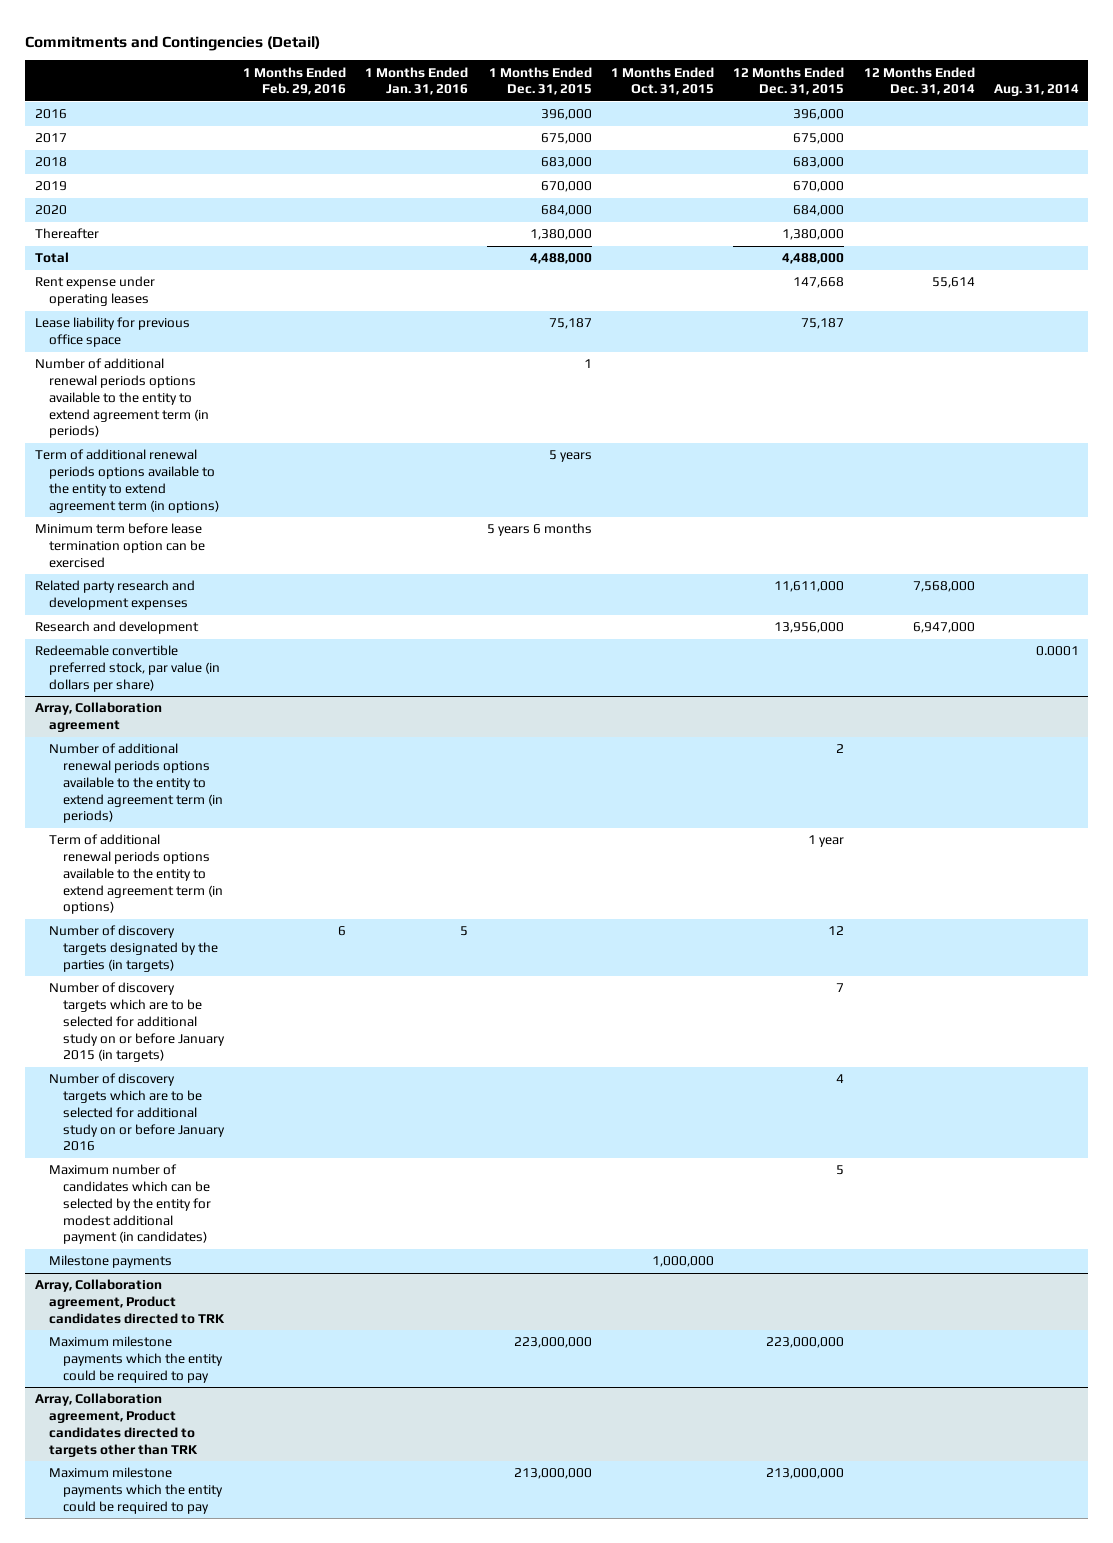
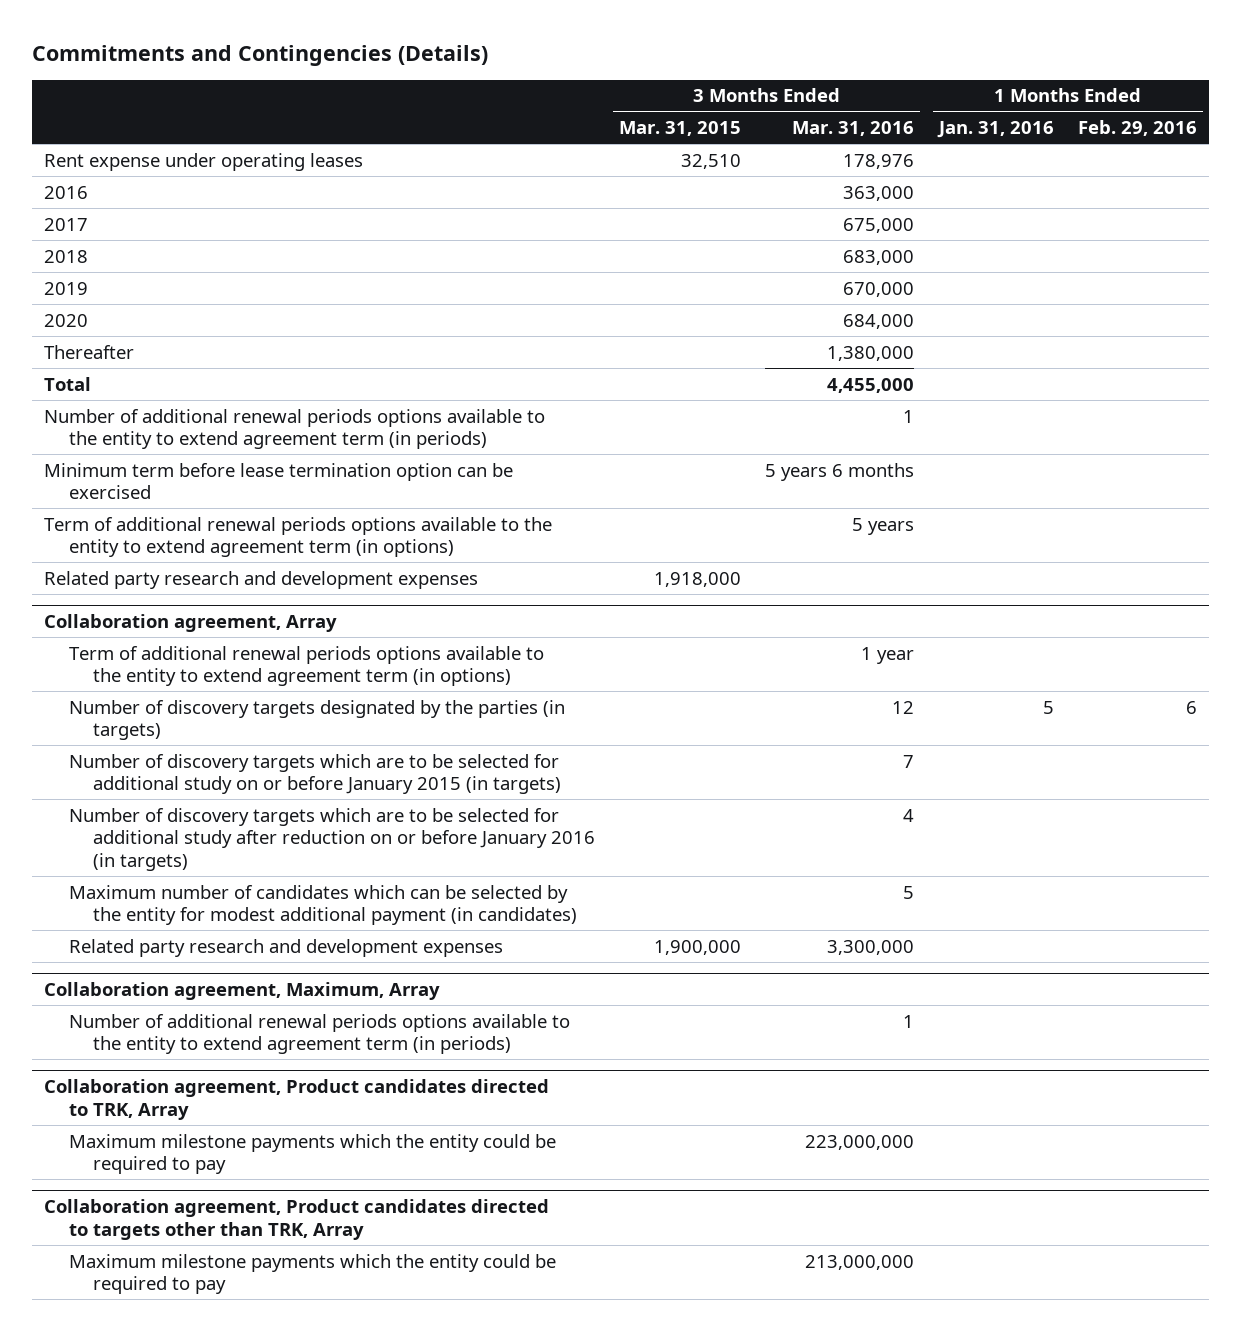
- Commitments and Contingencies (Detail)
+ Commitments and Contingencies (Details)
- | 1 Months Ended Feb. 29, 2016 | 1 Months Ended Jan. 31, 2016 | 1 Months Ended Dec. 31, 2015 | 1 Months Ended Oct. 31, 2015 | 12 Months Ended Dec. 31, 2015 | 12 Months Ended Dec. 31, 2014 | Aug. 31, 2014
+ | 3 Months Ended Mar. 31, 2015 | 3 Months Ended Mar. 31, 2016 | 1 Months Ended Jan. 31, 2016 | 1 Months Ended Feb. 29, 2016
moved up: Rent expense under operating leases | 32,510 | 178,976 | |
- Lease liability for previous office space | | | 75,187 | | 75,187 | |
moved down: Term of additional renewal periods options available to the entity to extend agreement term (in options) | | 5 years | |
- Research and development | | | | | 13,956,000 | 6,947,000 |
- Redeemable convertible preferred stock, par value (in dollars per share) | | | | | | | 0.0001
- Array, Collaboration agreement
- Number of additional renewal periods options available to the entity to extend agreement term (in periods) | | | | | 2 | |
+ Collaboration agreement, Array
- Number of discovery targets which are to be selected for additional study on or before January 2016 | | | | | 4 | |
+ Number of discovery targets which are to be selected for additional study after reduction on or before January 2016 (in targets) | | 4 | |
- Milestone payments | | | | 1,000,000 | | |
- Array, Collaboration agreement, Product candidates directed to TRK
+ Related party research and development expenses | 1,900,000 | 3,300,000 | |
+ Collaboration agreement, Maximum, Array
+ Number of additional renewal periods options available to the entity to extend agreement term (in periods) | | 1 | |
+ Collaboration agreement, Product candidates directed to TRK, Array
- Array, Collaboration agreement, Product candidates directed to targets other than TRK
+ Collaboration agreement, Product candidates directed to targets other than TRK, Array

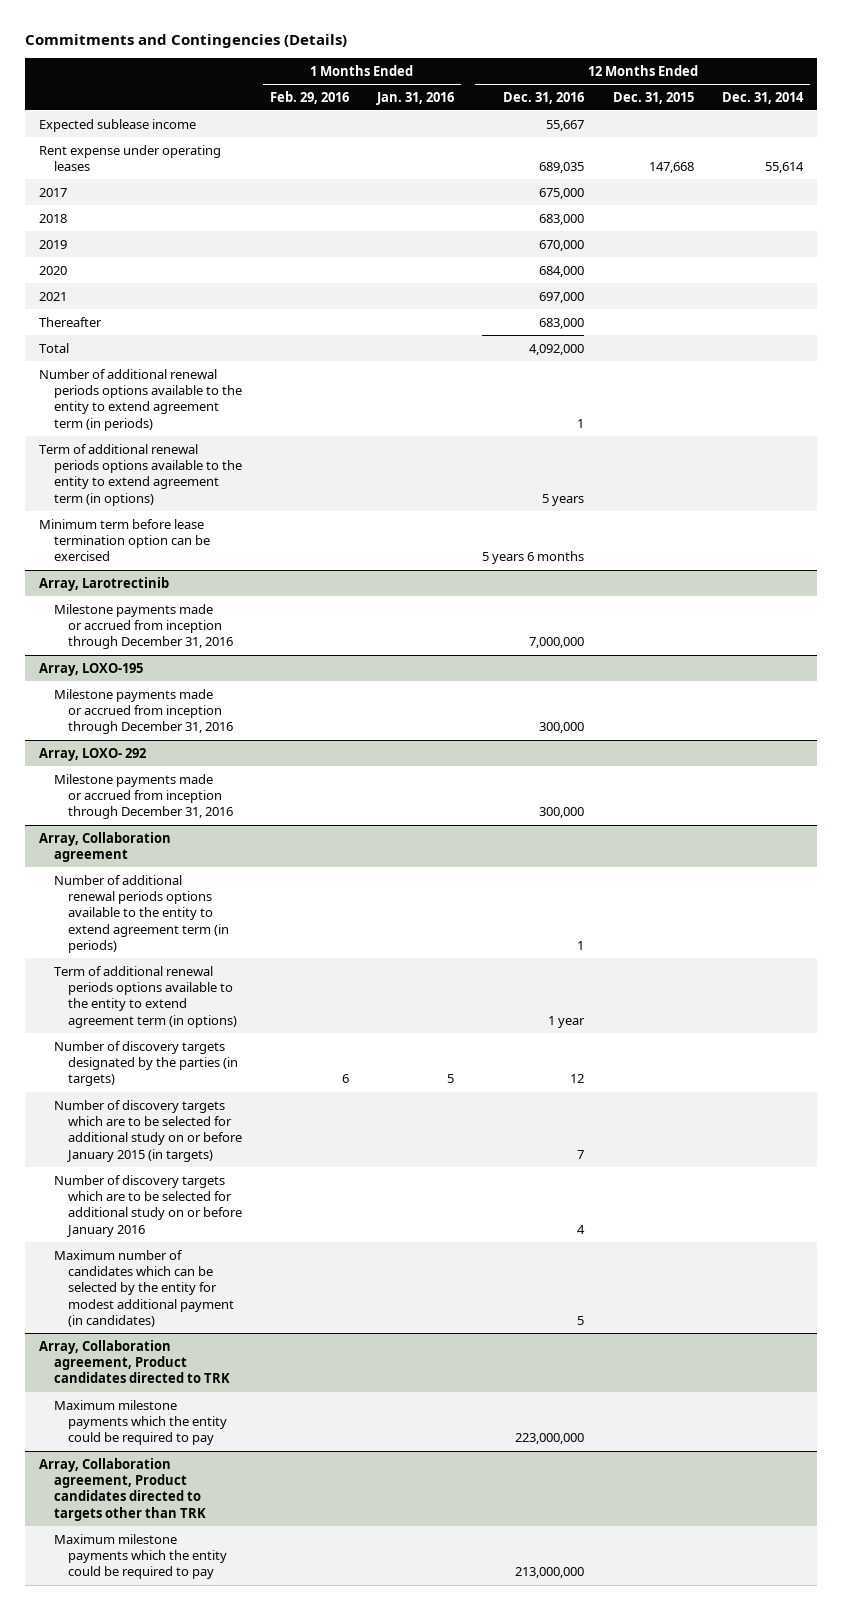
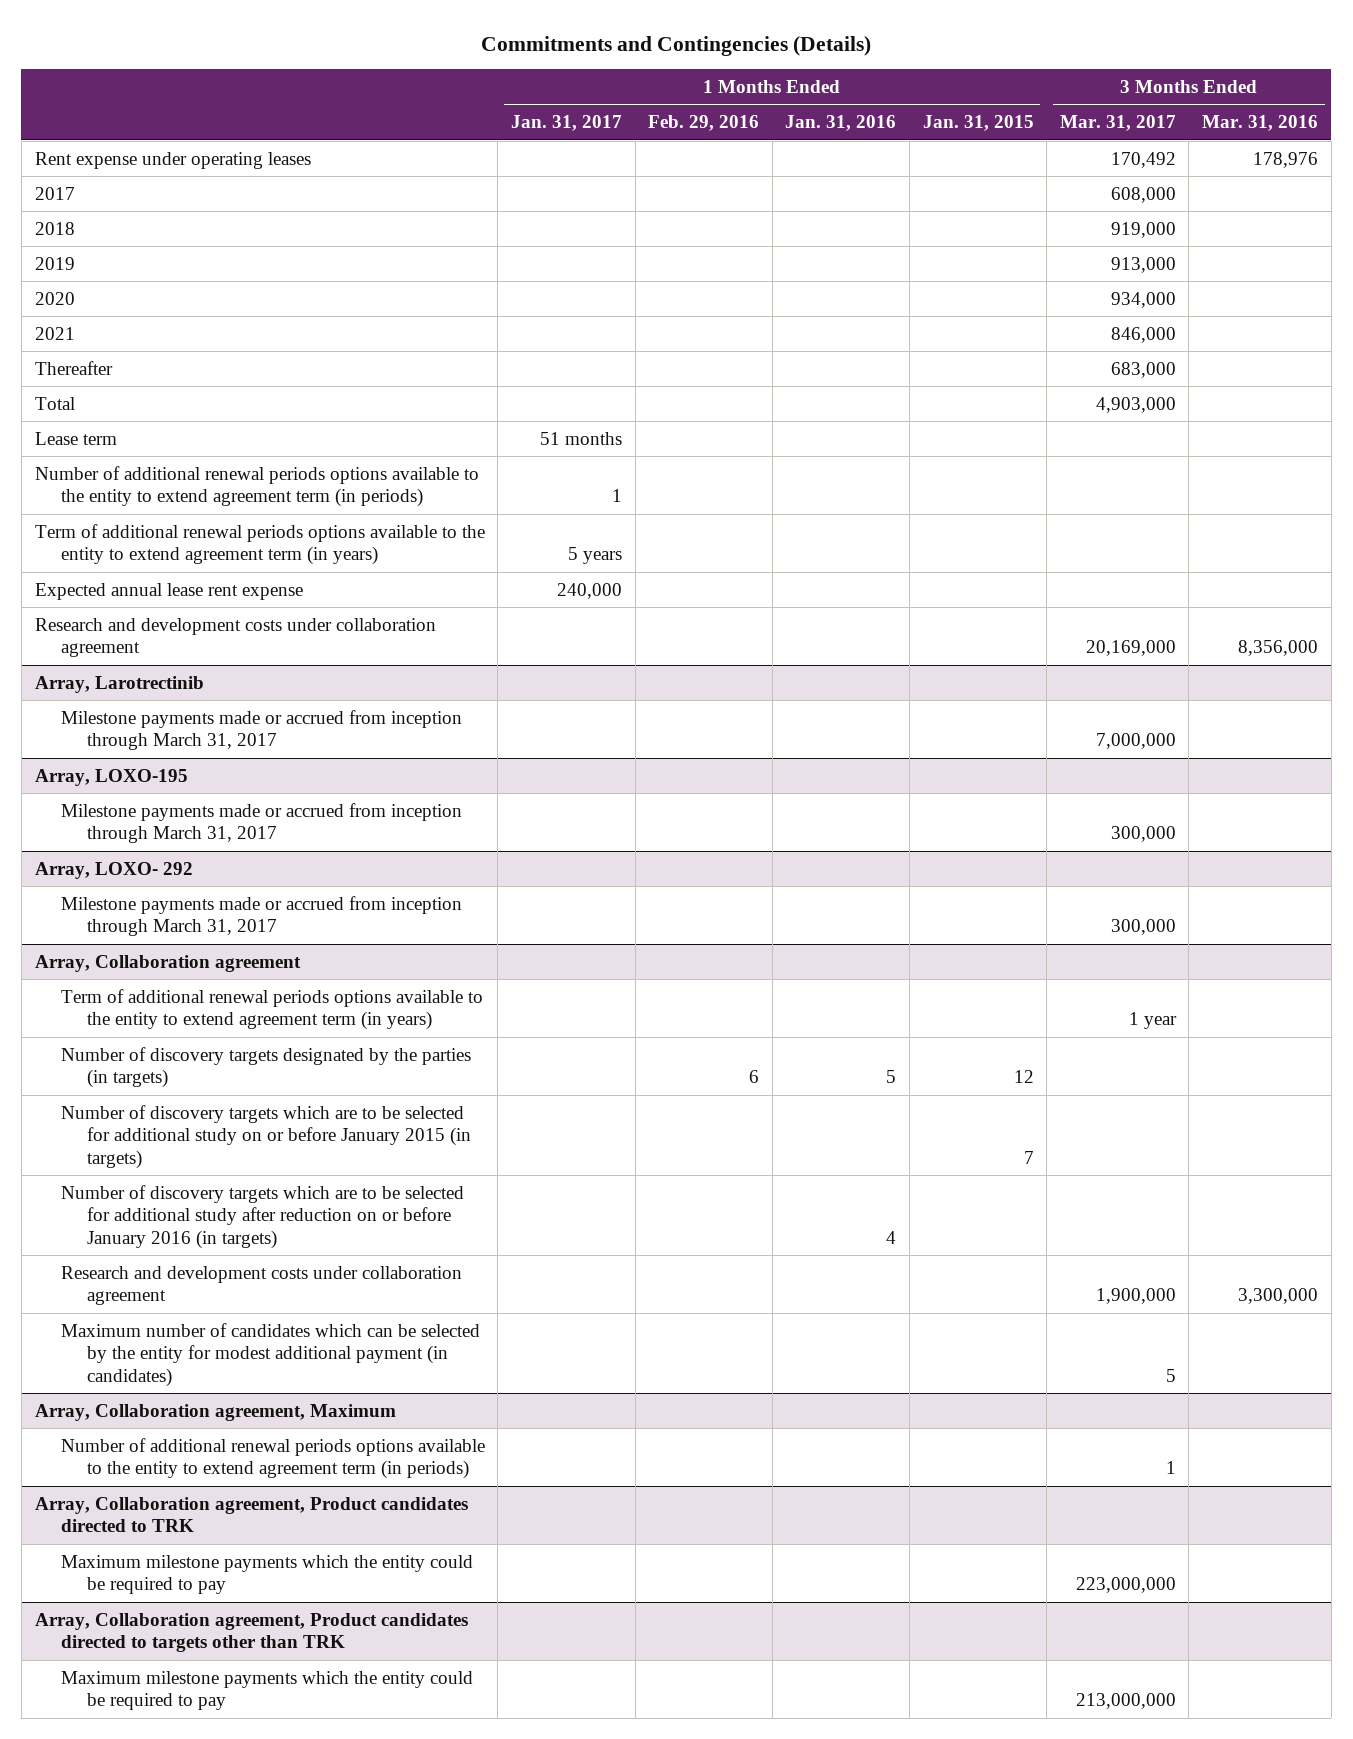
- | 1 Months Ended Feb. 29, 2016 | 1 Months Ended Jan. 31, 2016 | 12 Months Ended Dec. 31, 2016 | 12 Months Ended Dec. 31, 2015 | 12 Months Ended Dec. 31, 2014
+ | 1 Months Ended Jan. 31, 2017 | 1 Months Ended Feb. 29, 2016 | 1 Months Ended Jan. 31, 2016 | 1 Months Ended Jan. 31, 2015 | 3 Months Ended Mar. 31, 2017 | 3 Months Ended Mar. 31, 2016
- Expected sublease income | | | 55,667 | |
+ Lease term | 51 months | | | | |
- Term of additional renewal periods options available to the entity to extend agreement term (in options) | | | 5 years | |
- Minimum term before lease termination option can be exercised | | | 5 years 6 months | |
+ Term of additional renewal periods options available to the entity to extend agreement term (in years) | 5 years | | | | |
+ Expected annual lease rent expense | 240,000 | | | | |
+ Research and development costs under collaboration agreement | | | | | 20,169,000 | 8,356,000
@ Array, Larotrectinib
- Milestone payments made or accrued from inception through December 31, 2016 | | | 7,000,000 | |
+ Milestone payments made or accrued from inception through March 31, 2017 | | | | | 7,000,000 |
@ Array, LOXO-195
- Milestone payments made or accrued from inception through December 31, 2016 | | | 300,000 | |
+ Milestone payments made or accrued from inception through March 31, 2017 | | | | | 300,000 |
@ Array, LOXO- 292
- Milestone payments made or accrued from inception through December 31, 2016 | | | 300,000 | |
+ Milestone payments made or accrued from inception through March 31, 2017 | | | | | 300,000 |
@ Array, Collaboration agreement
- Number of additional renewal periods options available to the entity to extend agreement term (in periods) | | | 1 | |
- Term of additional renewal periods options available to the entity to extend agreement term (in options) | | | 1 year | |
+ Term of additional renewal periods options available to the entity to extend agreement term (in years) | | | | | 1 year |
- Number of discovery targets which are to be selected for additional study on or before January 2016 | | | 4 | |
+ Number of discovery targets which are to be selected for additional study after reduction on or before January 2016 (in targets) | | | 4 | | |
+ Research and development costs under collaboration agreement | | | | | 1,900,000 | 3,300,000
+ Array, Collaboration agreement, Maximum
+ Number of additional renewal periods options available to the entity to extend agreement term (in periods) | | | | | 1 |

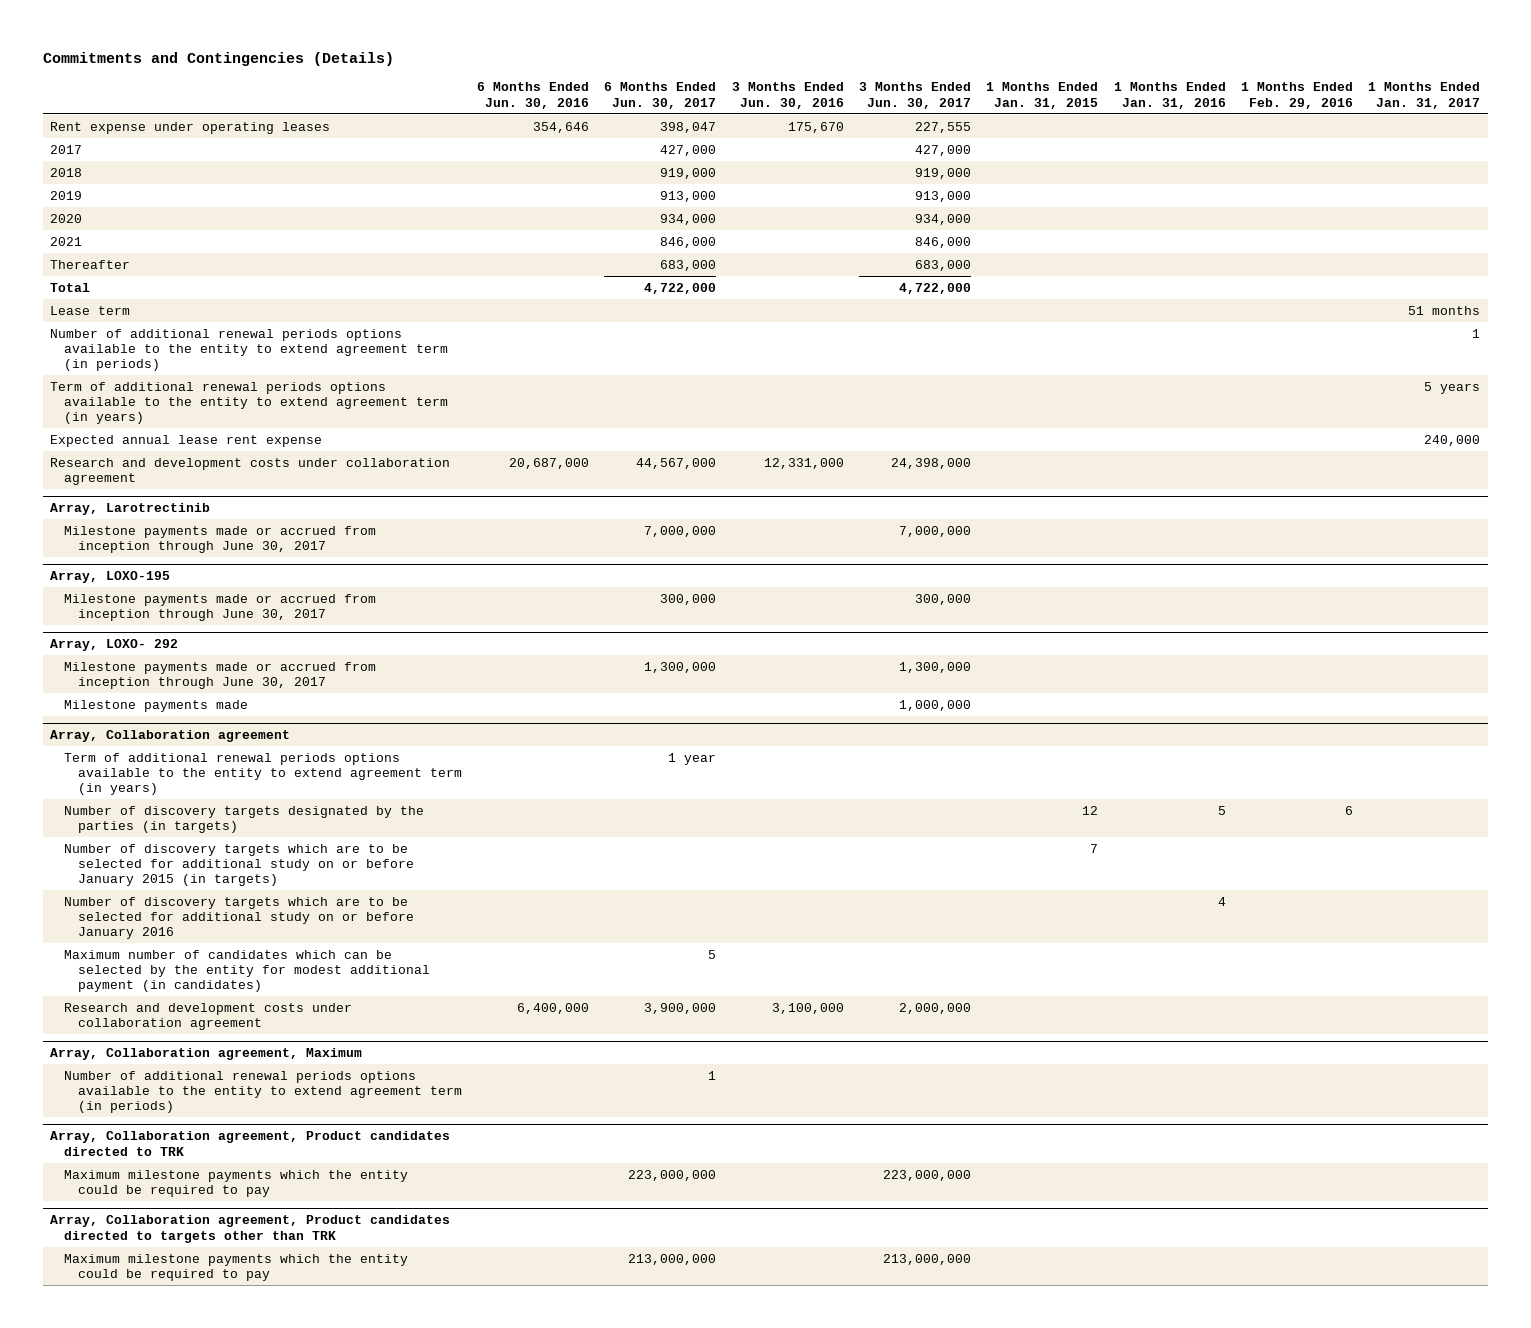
- | 1 Months Ended Jan. 31, 2017 | 1 Months Ended Feb. 29, 2016 | 1 Months Ended Jan. 31, 2016 | 1 Months Ended Jan. 31, 2015 | 3 Months Ended Mar. 31, 2017 | 3 Months Ended Mar. 31, 2016
+ | 6 Months Ended Jun. 30, 2016 | 6 Months Ended Jun. 30, 2017 | 3 Months Ended Jun. 30, 2016 | 3 Months Ended Jun. 30, 2017 | 1 Months Ended Jan. 31, 2015 | 1 Months Ended Jan. 31, 2016 | 1 Months Ended Feb. 29, 2016 | 1 Months Ended Jan. 31, 2017
@ Array, Larotrectinib
- Milestone payments made or accrued from inception through March 31, 2017 | | | | | 7,000,000 |
+ Milestone payments made or accrued from inception through June 30, 2017 | | 7,000,000 | | 7,000,000 | | | |
@ Array, LOXO-195
- Milestone payments made or accrued from inception through March 31, 2017 | | | | | 300,000 |
+ Milestone payments made or accrued from inception through June 30, 2017 | | 300,000 | | 300,000 | | | |
@ Array, LOXO- 292
- Milestone payments made or accrued from inception through March 31, 2017 | | | | | 300,000 |
+ Milestone payments made or accrued from inception through June 30, 2017 | | 1,300,000 | | 1,300,000 | | | |
+ Milestone payments made | | | | 1,000,000 | | | |
@ Array, Collaboration agreement
- Number of discovery targets which are to be selected for additional study after reduction on or before January 2016 (in targets) | | | 4 | | |
+ Number of discovery targets which are to be selected for additional study on or before January 2016 | | | | | | 4 | |
moved down: Research and development costs under collaboration agreement | 6,400,000 | 3,900,000 | 3,100,000 | 2,000,000 | | | |

